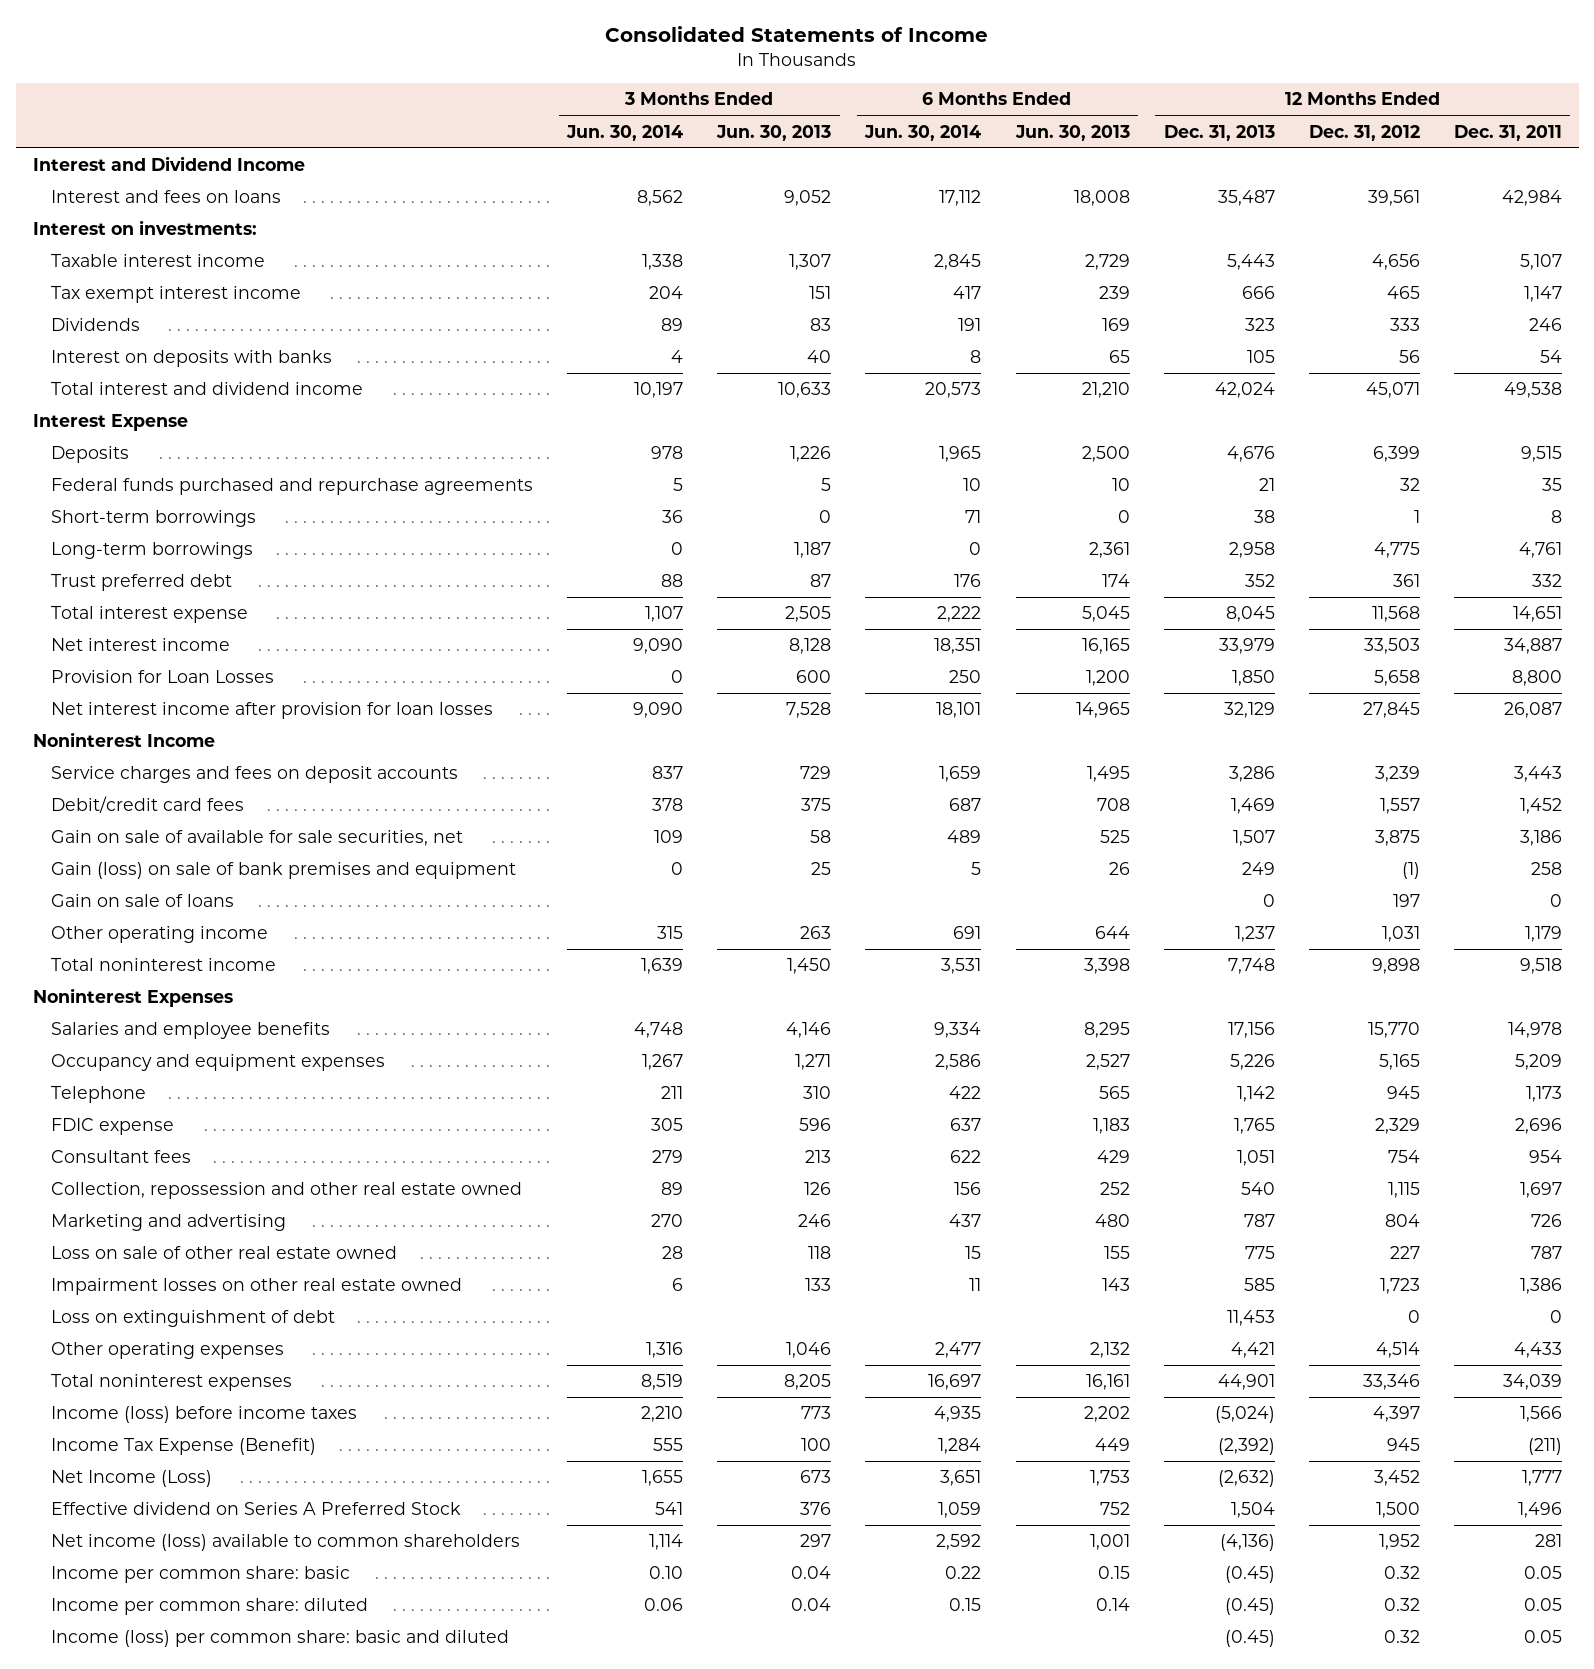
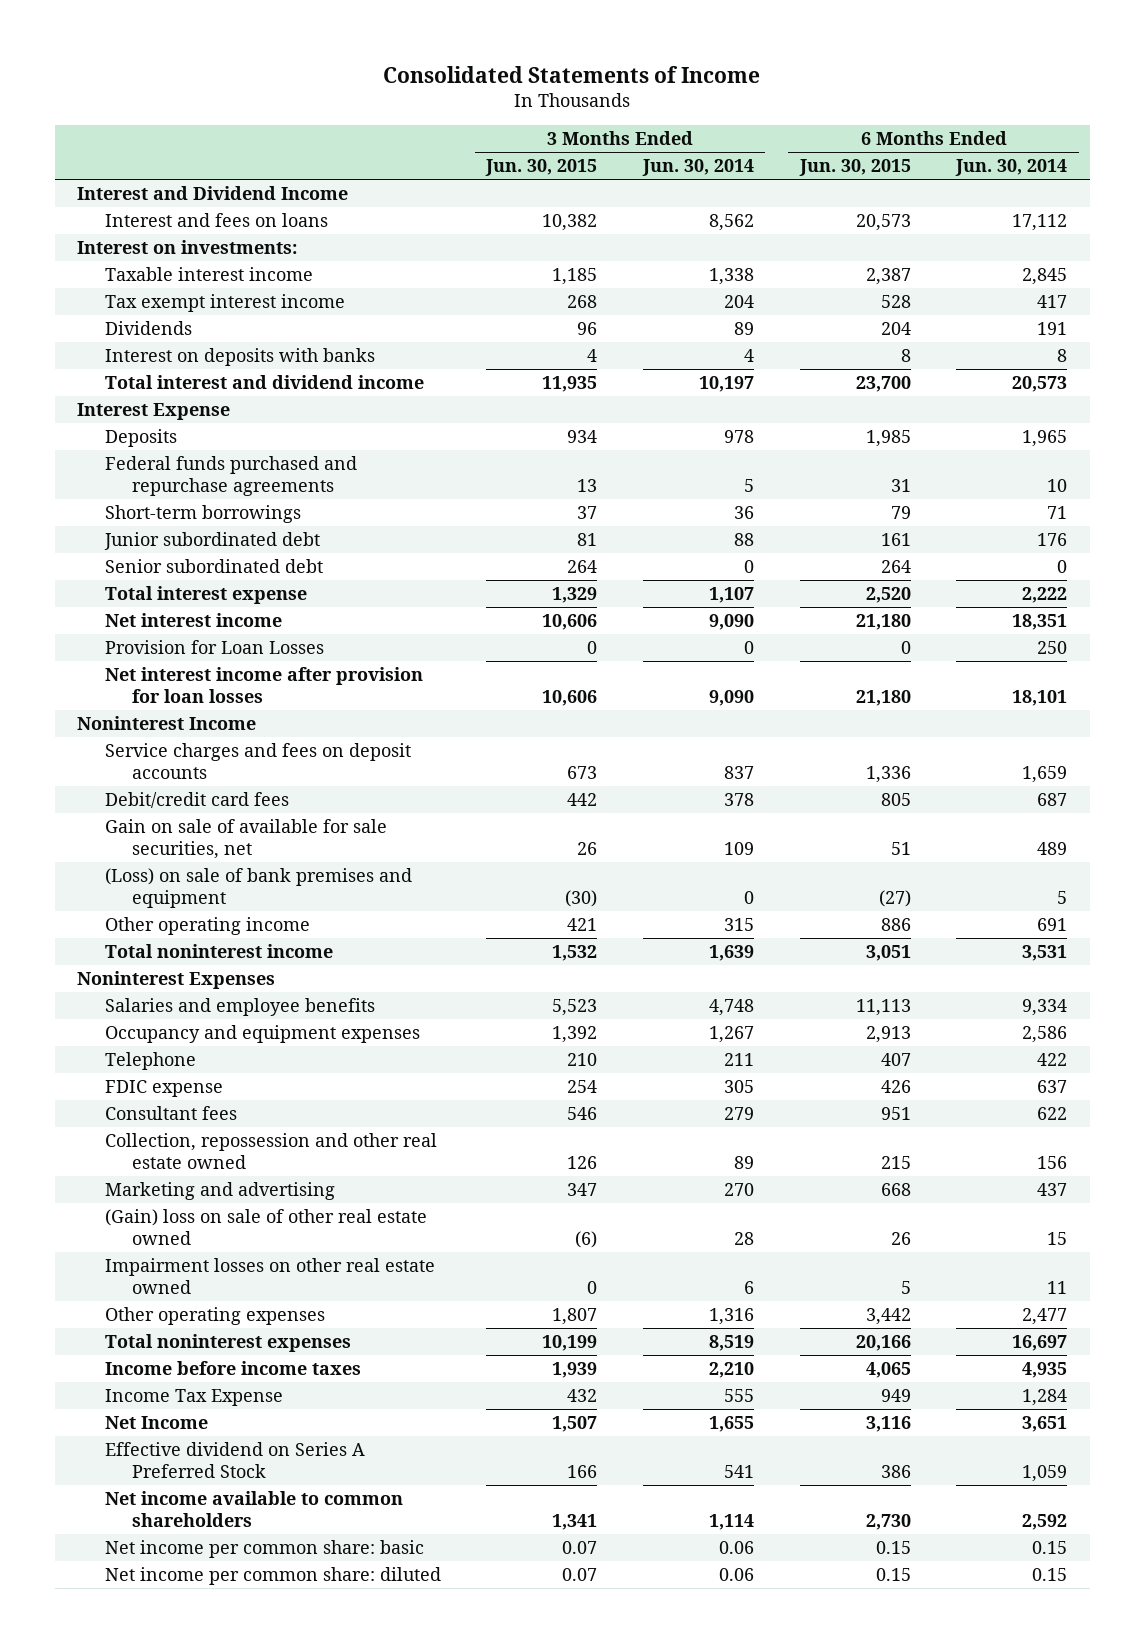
- | 3 Months Ended Jun. 30, 2014 | 3 Months Ended Jun. 30, 2013 | 6 Months Ended Jun. 30, 2014 | 6 Months Ended Jun. 30, 2013 | 12 Months Ended Dec. 31, 2013 | 12 Months Ended Dec. 31, 2012 | 12 Months Ended Dec. 31, 2011
+ | 3 Months Ended Jun. 30, 2015 | 3 Months Ended Jun. 30, 2014 | 6 Months Ended Jun. 30, 2015 | 6 Months Ended Jun. 30, 2014
- Long-term borrowings | 0 | 1,187 | 0 | 2,361 | 2,958 | 4,775 | 4,761
- Trust preferred debt | 88 | 87 | 176 | 174 | 352 | 361 | 332
+ Junior subordinated debt | 81 | 88 | 161 | 176
+ Senior subordinated debt | 264 | 0 | 264 | 0
- Gain (loss) on sale of bank premises and equipment | 0 | 25 | 5 | 26 | 249 | (1) | 258
- Gain on sale of loans | | | | | 0 | 197 | 0
+ (Loss) on sale of bank premises and equipment | (30) | 0 | (27) | 5
- Loss on sale of other real estate owned | 28 | 118 | 15 | 155 | 775 | 227 | 787
+ (Gain) loss on sale of other real estate owned | (6) | 28 | 26 | 15
- Loss on extinguishment of debt | | | | | 11,453 | 0 | 0
- Income (loss) before income taxes | 2,210 | 773 | 4,935 | 2,202 | (5,024) | 4,397 | 1,566
- Income Tax Expense (Benefit) | 555 | 100 | 1,284 | 449 | (2,392) | 945 | (211)
- Net Income (Loss) | 1,655 | 673 | 3,651 | 1,753 | (2,632) | 3,452 | 1,777
+ Income before income taxes | 1,939 | 2,210 | 4,065 | 4,935
+ Income Tax Expense | 432 | 555 | 949 | 1,284
+ Net Income | 1,507 | 1,655 | 3,116 | 3,651
- Net income (loss) available to common shareholders | 1,114 | 297 | 2,592 | 1,001 | (4,136) | 1,952 | 281
- Income per common share: basic | 0.10 | 0.04 | 0.22 | 0.15 | (0.45) | 0.32 | 0.05
- Income per common share: diluted | 0.06 | 0.04 | 0.15 | 0.14 | (0.45) | 0.32 | 0.05
- Income (loss) per common share: basic and diluted | | | | | (0.45) | 0.32 | 0.05
+ Net income available to common shareholders | 1,341 | 1,114 | 2,730 | 2,592
+ Net income per common share: basic | 0.07 | 0.06 | 0.15 | 0.15
+ Net income per common share: diluted | 0.07 | 0.06 | 0.15 | 0.15

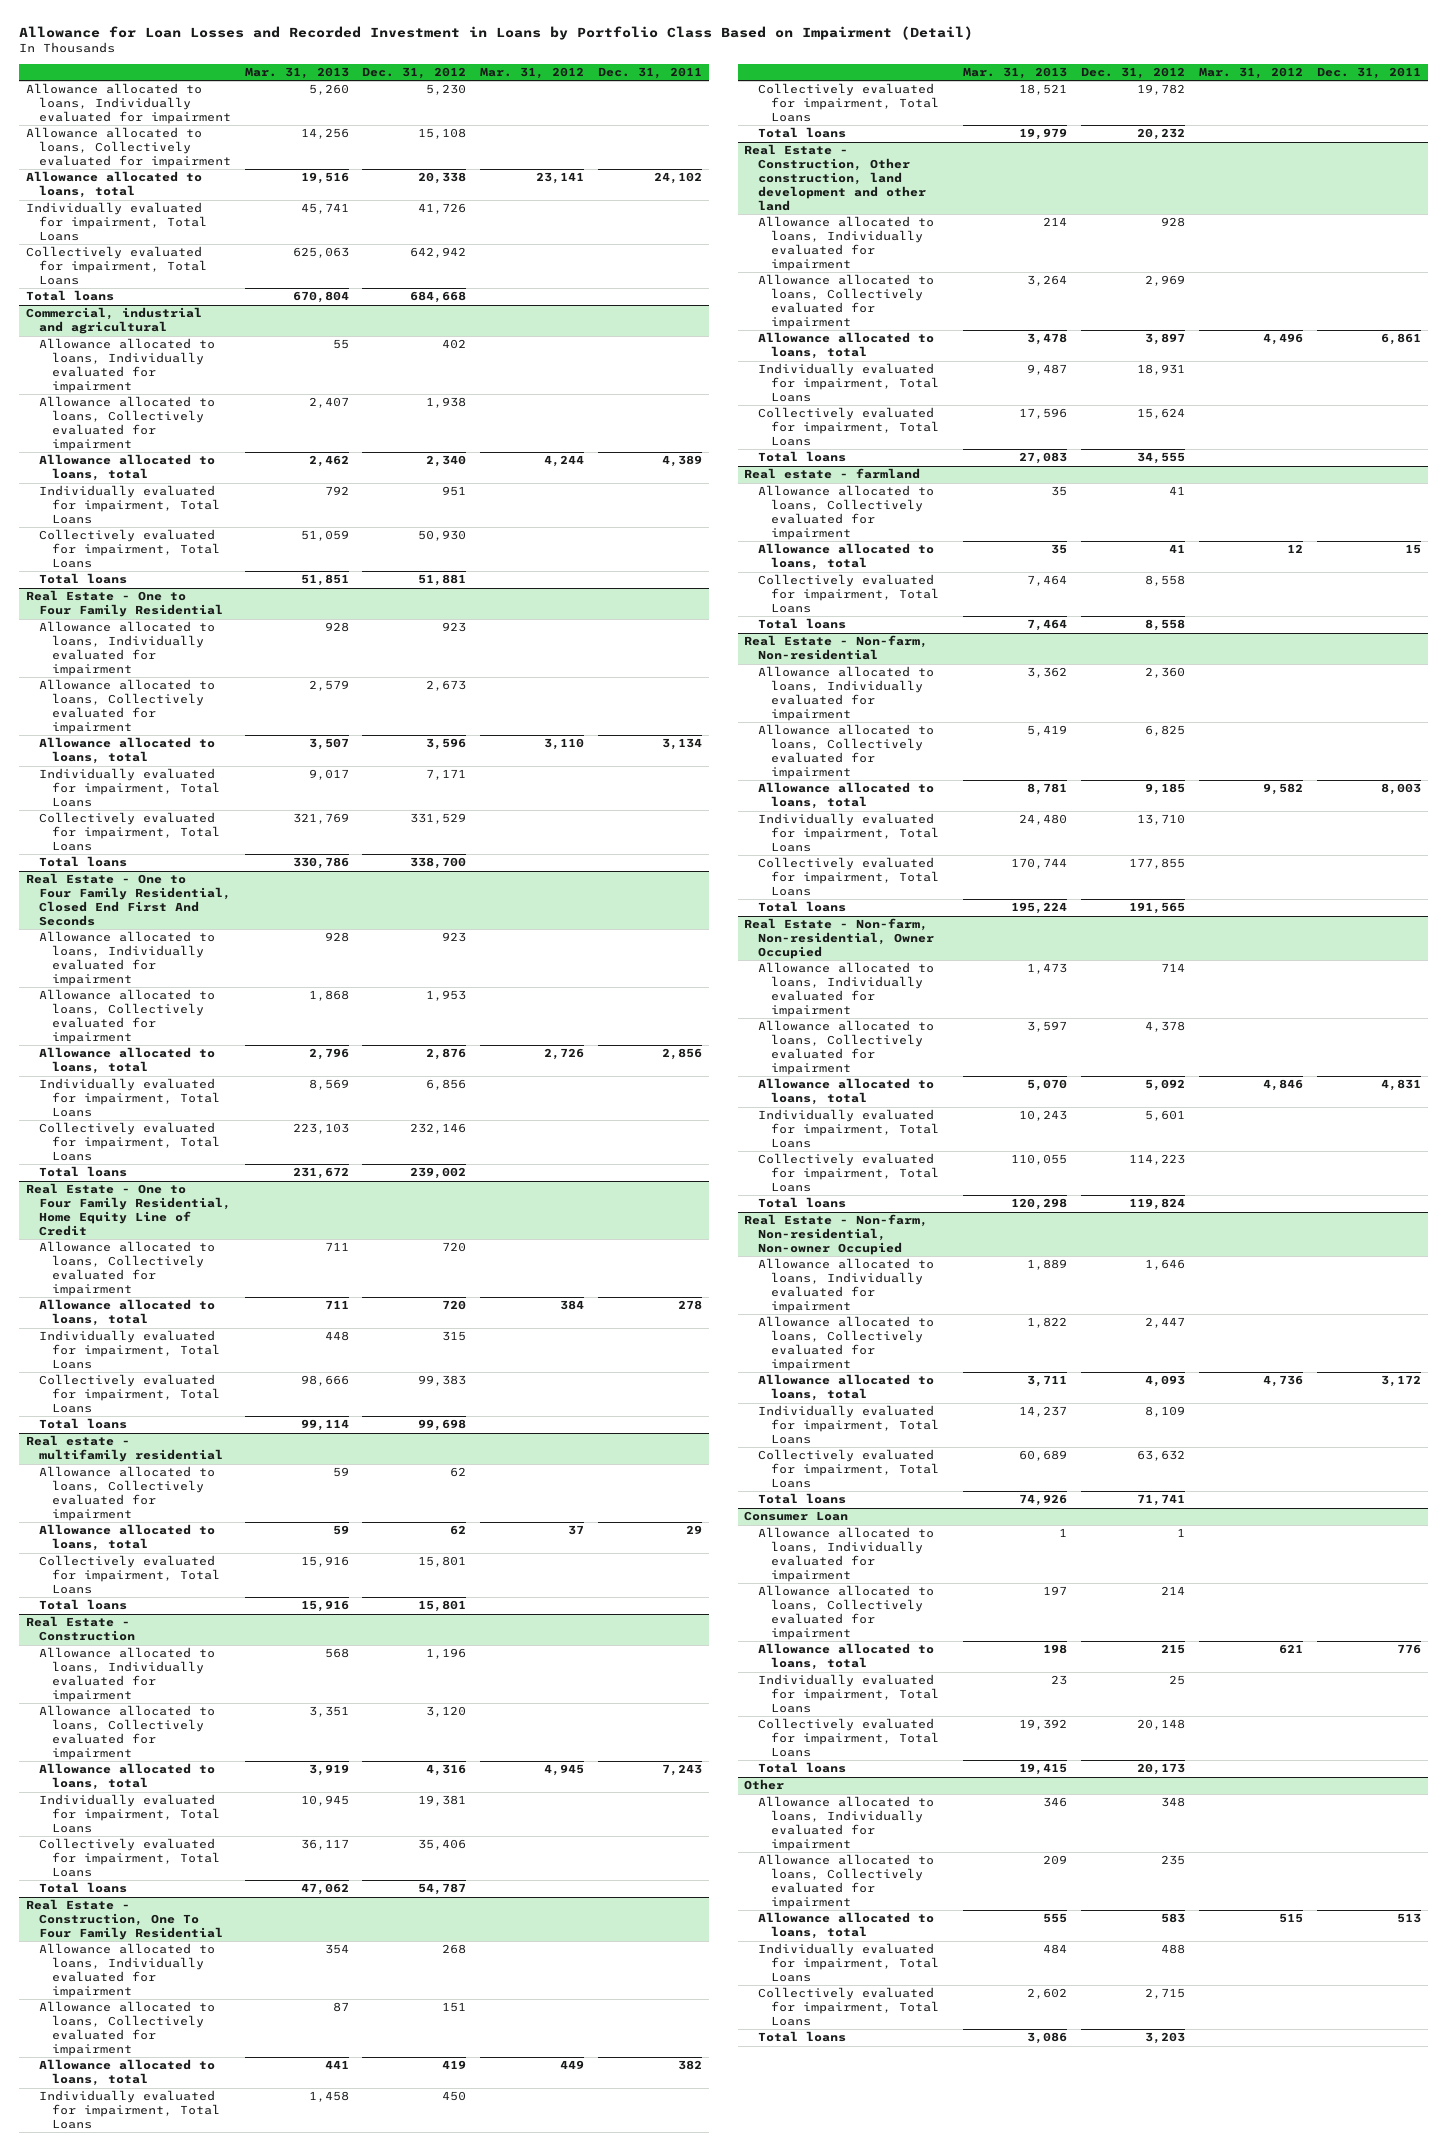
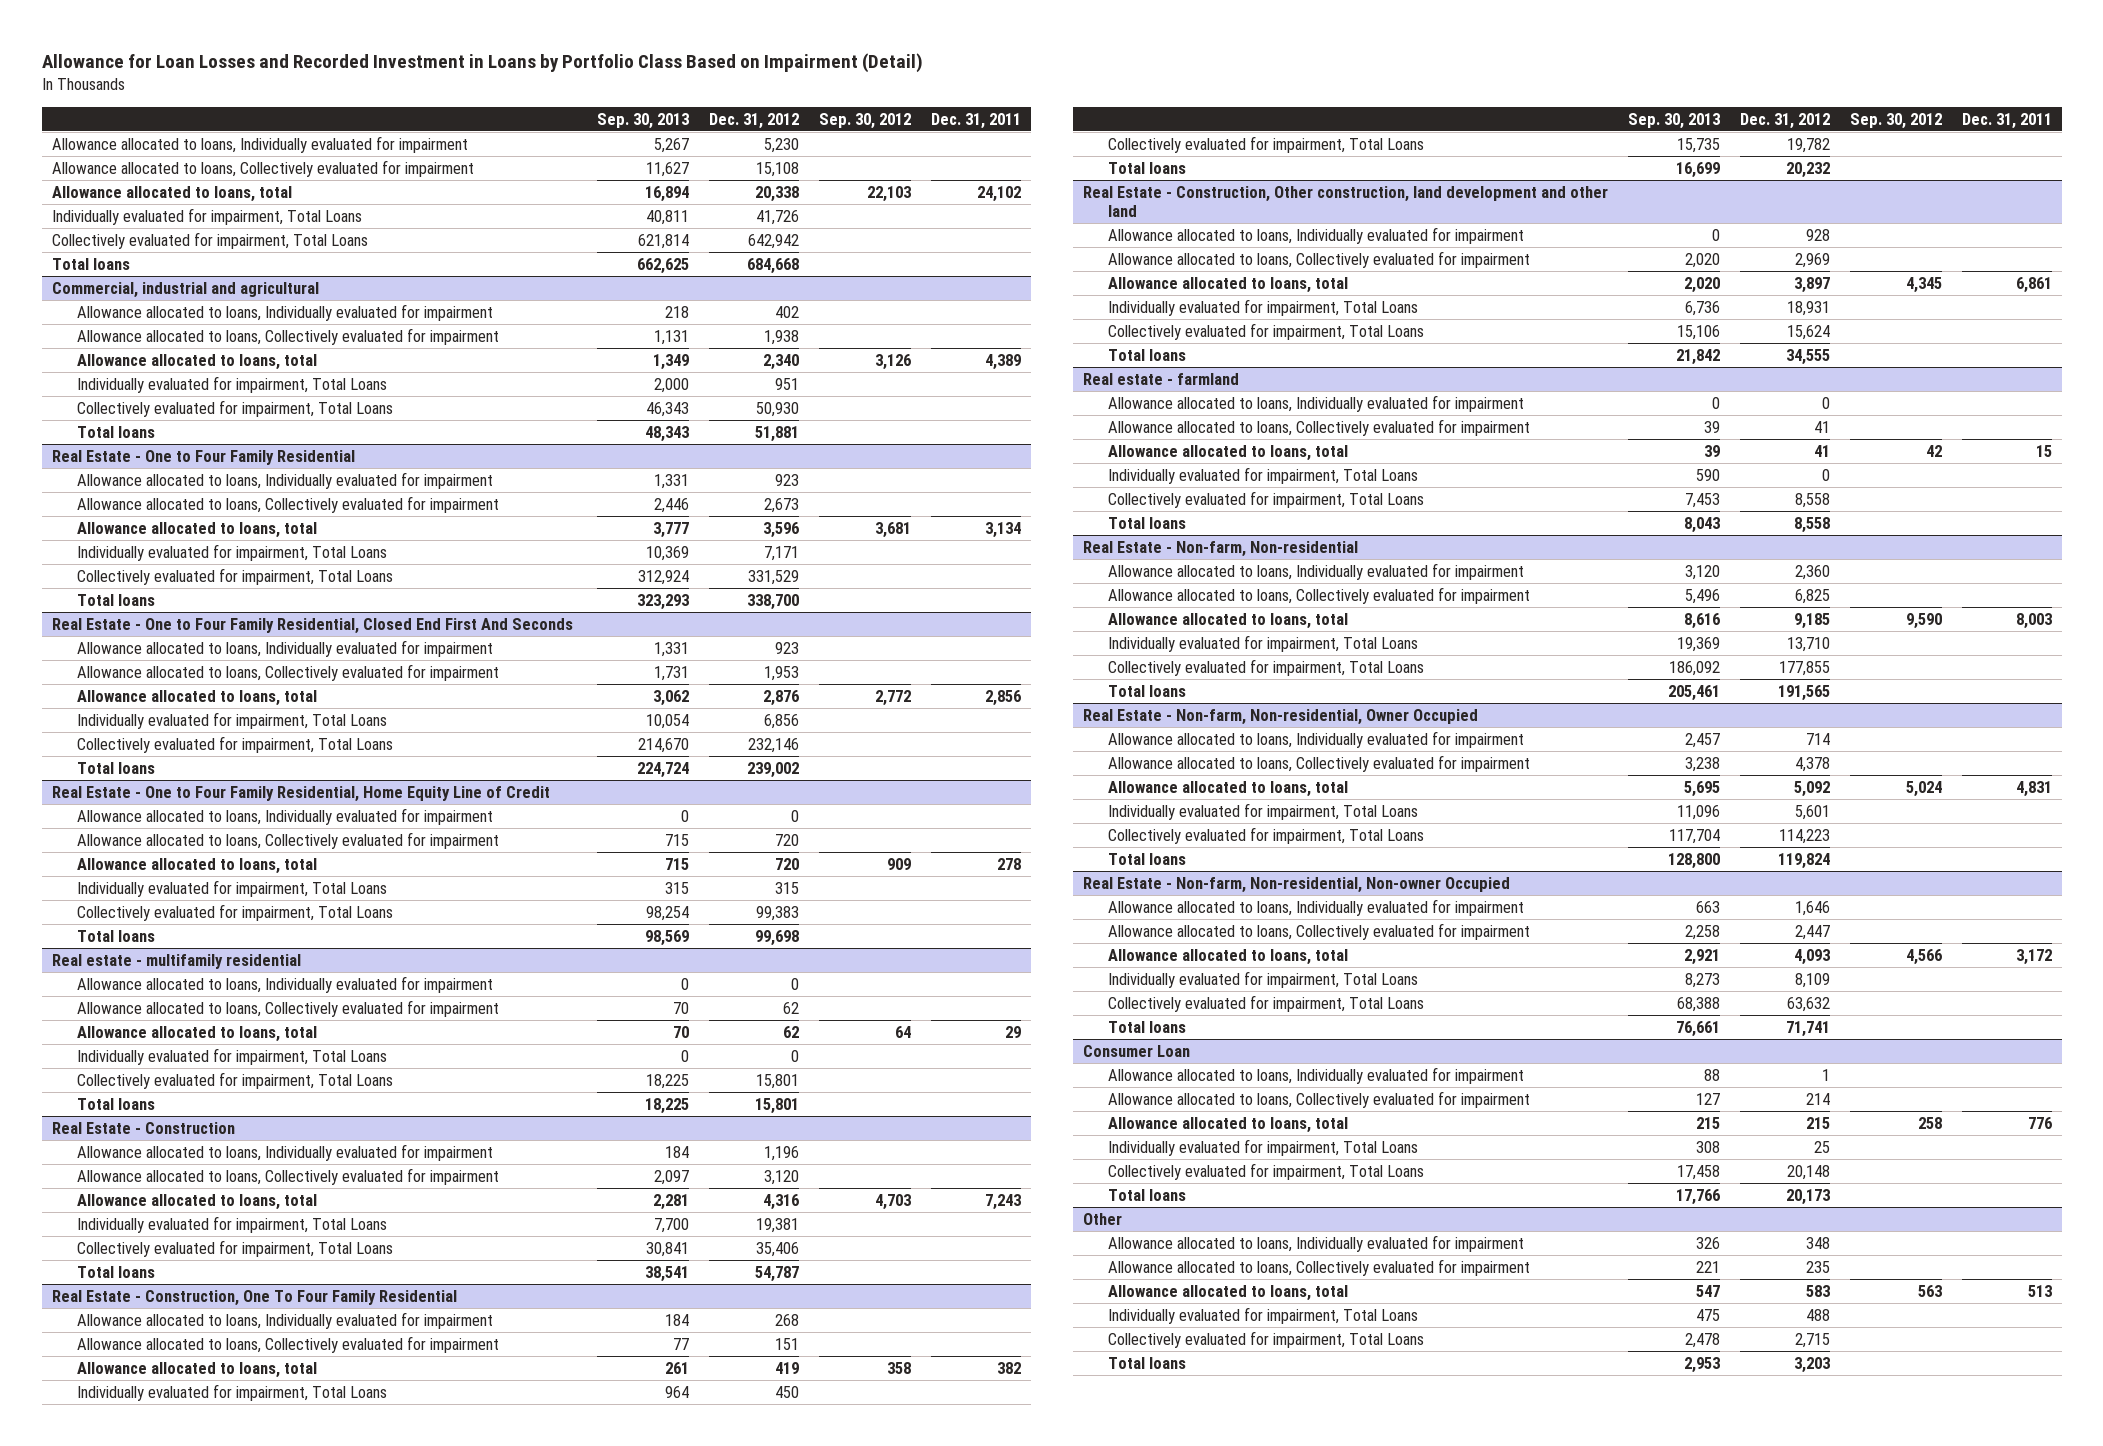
- | Mar. 31, 2013 | Dec. 31, 2012 | Mar. 31, 2012 | Dec. 31, 2011
+ | Sep. 30, 2013 | Dec. 31, 2012 | Sep. 30, 2012 | Dec. 31, 2011
@ Real Estate - One to Four Family Residential, Home Equity Line of Credit
+ Allowance allocated to loans, Individually evaluated for impairment | 0 | 0 | |
@ Real estate - multifamily residential
+ Allowance allocated to loans, Individually evaluated for impairment | 0 | 0 | |
+ Individually evaluated for impairment, Total Loans | 0 | 0 | |
@ Real estate - farmland
+ Allowance allocated to loans, Individually evaluated for impairment | 0 | 0 | |
+ Individually evaluated for impairment, Total Loans | 590 | 0 | |

